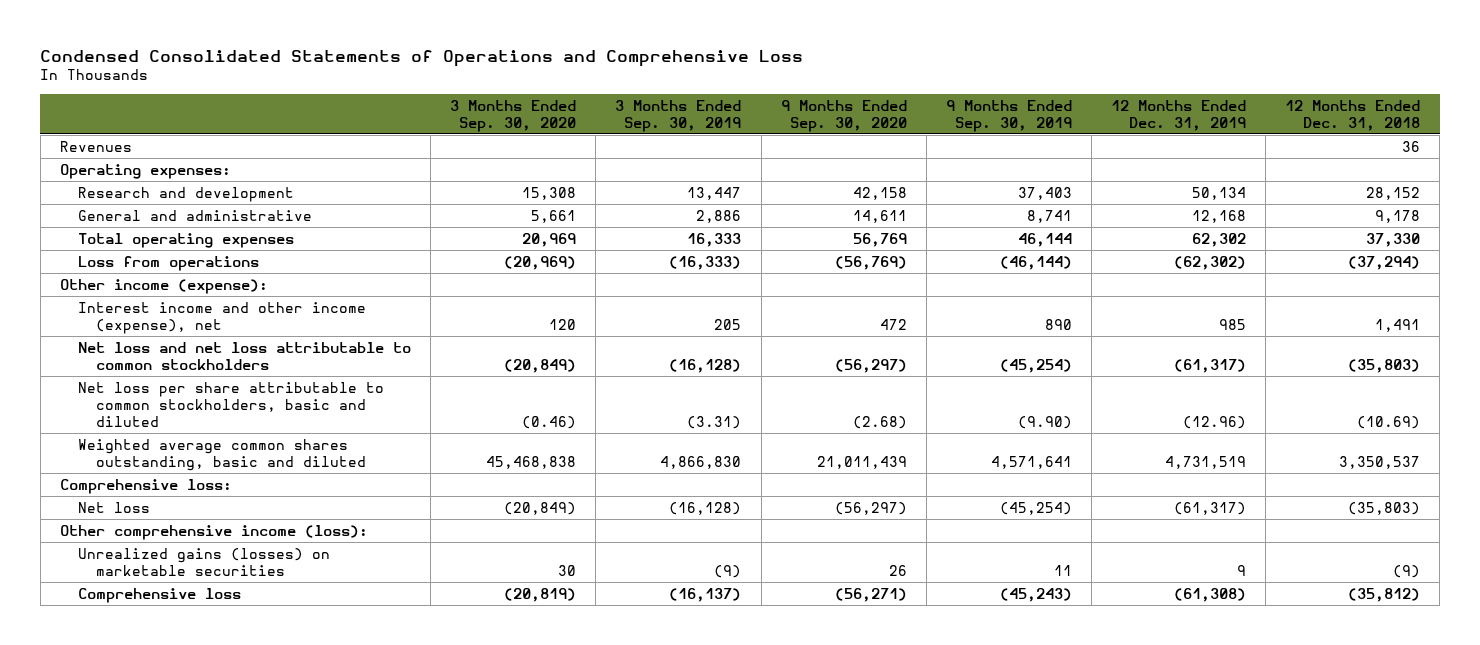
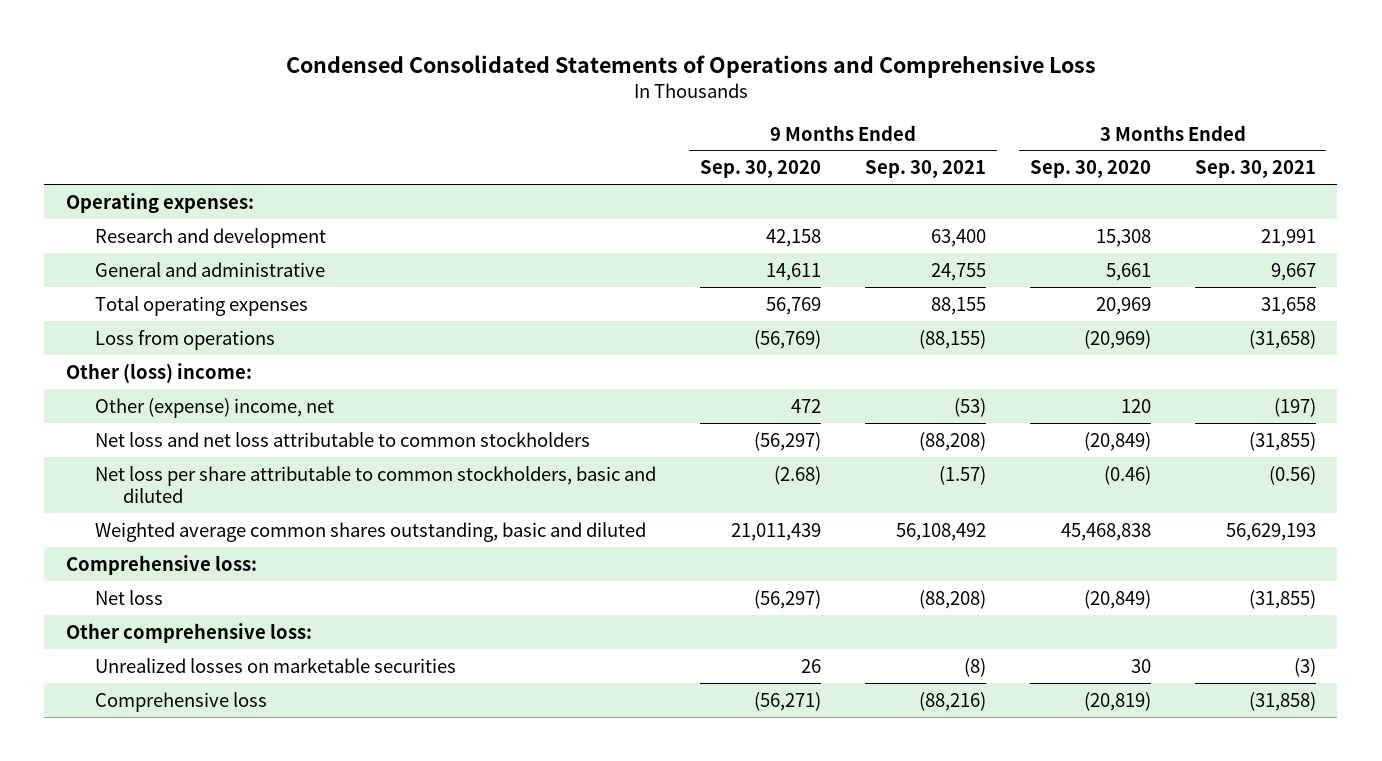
- | 3 Months Ended Sep. 30, 2020 | 3 Months Ended Sep. 30, 2019 | 9 Months Ended Sep. 30, 2020 | 9 Months Ended Sep. 30, 2019 | 12 Months Ended Dec. 31, 2019 | 12 Months Ended Dec. 31, 2018
+ | 9 Months Ended Sep. 30, 2020 | 9 Months Ended Sep. 30, 2021 | 3 Months Ended Sep. 30, 2020 | 3 Months Ended Sep. 30, 2021
- Revenues | | | | | | 36
- Other income (expense):
- Interest income and other income (expense), net | 120 | 205 | 472 | 890 | 985 | 1,491
+ Other (loss) income:
+ Other (expense) income, net | 472 | (53) | 120 | (197)
- Other comprehensive income (loss):
- Unrealized gains (losses) on marketable securities | 30 | (9) | 26 | 11 | 9 | (9)
+ Other comprehensive loss:
+ Unrealized losses on marketable securities | 26 | (8) | 30 | (3)

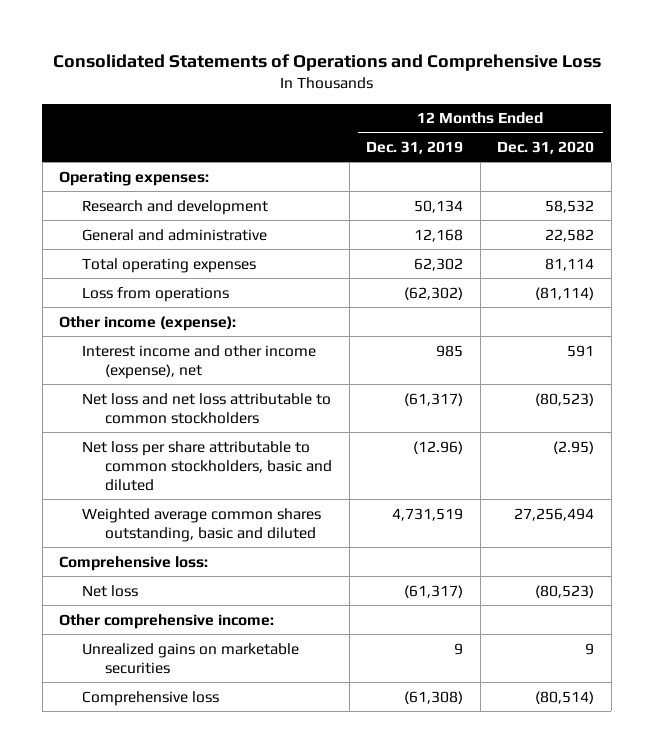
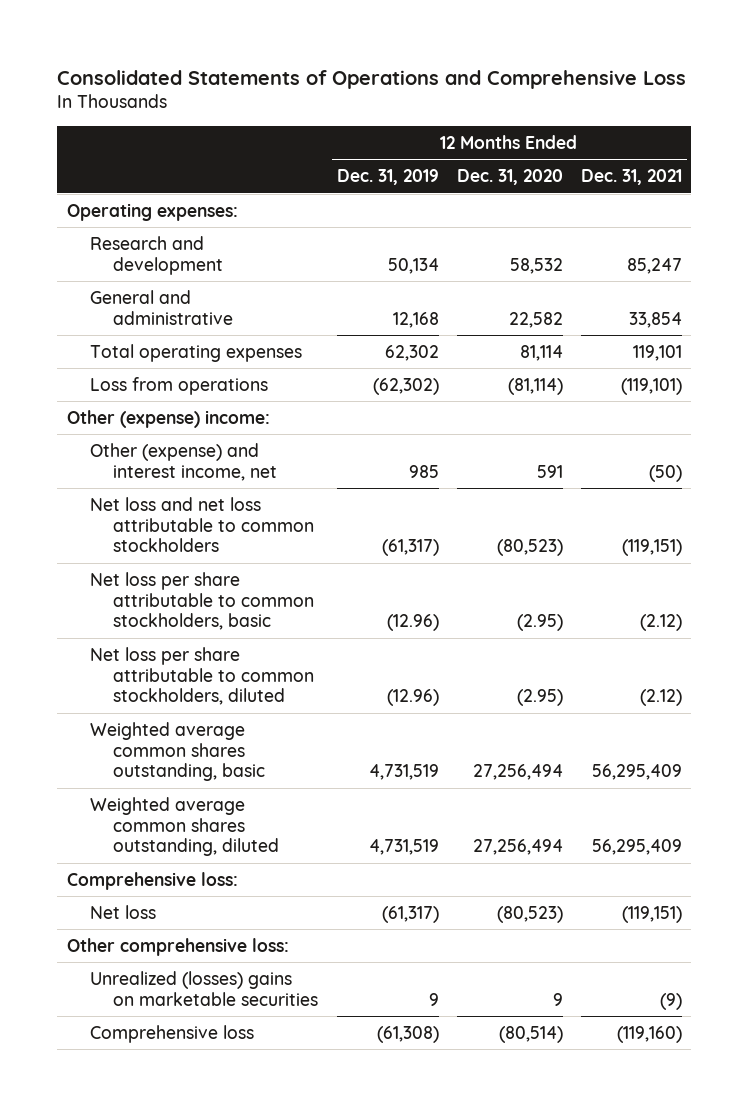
- | 12 Months Ended Dec. 31, 2019 | 12 Months Ended Dec. 31, 2020
+ | 12 Months Ended Dec. 31, 2019 | 12 Months Ended Dec. 31, 2020 | 12 Months Ended Dec. 31, 2021
- Other income (expense):
- Interest income and other income (expense), net | 985 | 591
+ Other (expense) income:
+ Other (expense) and interest income, net | 985 | 591 | (50)
- Net loss per share attributable to common stockholders, basic and diluted | (12.96) | (2.95)
- Weighted average common shares outstanding, basic and diluted | 4,731,519 | 27,256,494
+ Net loss per share attributable to common stockholders, basic | (12.96) | (2.95) | (2.12)
+ Net loss per share attributable to common stockholders, diluted | (12.96) | (2.95) | (2.12)
+ Weighted average common shares outstanding, basic | 4,731,519 | 27,256,494 | 56,295,409
+ Weighted average common shares outstanding, diluted | 4,731,519 | 27,256,494 | 56,295,409
- Other comprehensive income:
- Unrealized gains on marketable securities | 9 | 9
+ Other comprehensive loss:
+ Unrealized (losses) gains on marketable securities | 9 | 9 | (9)

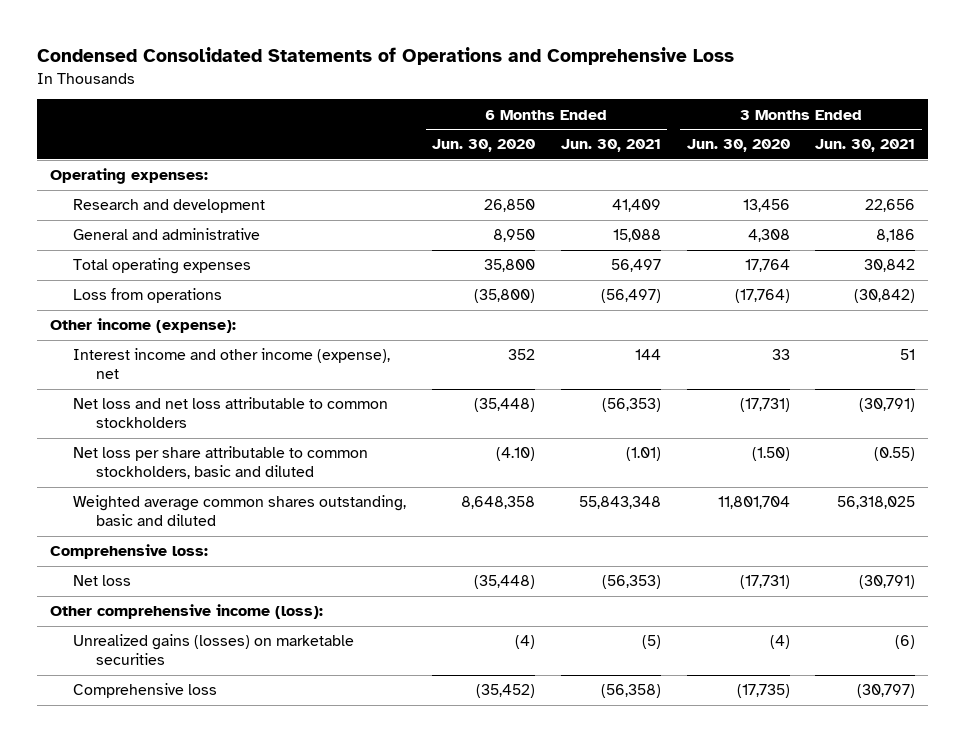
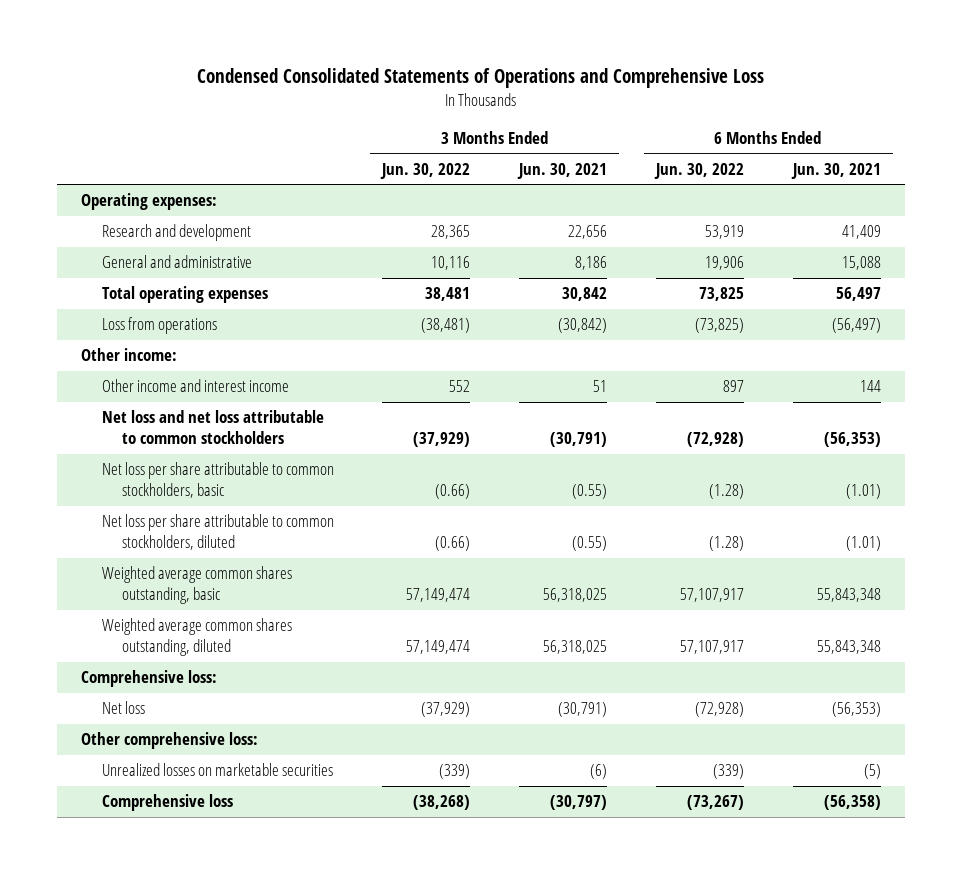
- | 6 Months Ended Jun. 30, 2020 | 6 Months Ended Jun. 30, 2021 | 3 Months Ended Jun. 30, 2020 | 3 Months Ended Jun. 30, 2021
+ | 3 Months Ended Jun. 30, 2022 | 3 Months Ended Jun. 30, 2021 | 6 Months Ended Jun. 30, 2022 | 6 Months Ended Jun. 30, 2021
- Other income (expense):
- Interest income and other income (expense), net | 352 | 144 | 33 | 51
+ Other income:
+ Other income and interest income | 552 | 51 | 897 | 144
- Net loss per share attributable to common stockholders, basic and diluted | (4.10) | (1.01) | (1.50) | (0.55)
- Weighted average common shares outstanding, basic and diluted | 8,648,358 | 55,843,348 | 11,801,704 | 56,318,025
+ Net loss per share attributable to common stockholders, basic | (0.66) | (0.55) | (1.28) | (1.01)
+ Net loss per share attributable to common stockholders, diluted | (0.66) | (0.55) | (1.28) | (1.01)
+ Weighted average common shares outstanding, basic | 57,149,474 | 56,318,025 | 57,107,917 | 55,843,348
+ Weighted average common shares outstanding, diluted | 57,149,474 | 56,318,025 | 57,107,917 | 55,843,348
- Other comprehensive income (loss):
- Unrealized gains (losses) on marketable securities | (4) | (5) | (4) | (6)
+ Other comprehensive loss:
+ Unrealized losses on marketable securities | (339) | (6) | (339) | (5)

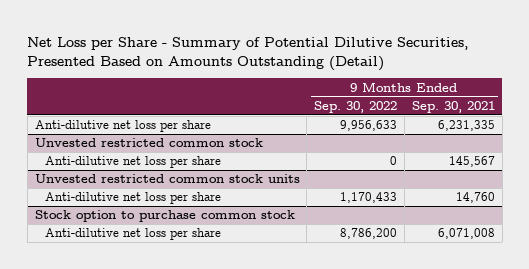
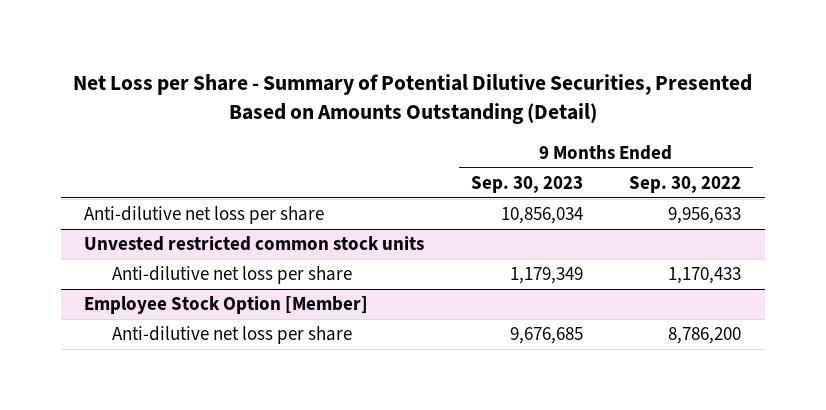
- | 9 Months Ended Sep. 30, 2022 | 9 Months Ended Sep. 30, 2021
+ | 9 Months Ended Sep. 30, 2023 | 9 Months Ended Sep. 30, 2022
- Unvested restricted common stock
- Anti-dilutive net loss per share | 0 | 145,567
- Stock option to purchase common stock
+ Employee Stock Option [Member]

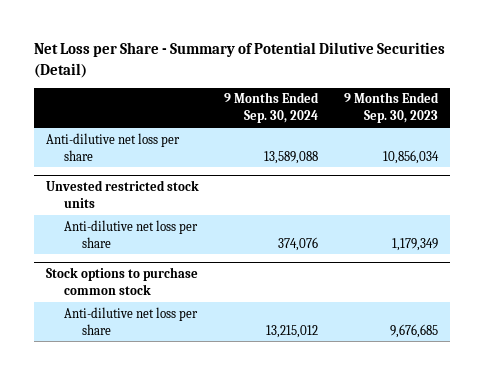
- Net Loss per Share - Summary of Potential Dilutive Securities, Presented Based on Amounts Outstanding (Detail)
+ Net Loss per Share - Summary of Potential Dilutive Securities (Detail)
- | 9 Months Ended Sep. 30, 2023 | 9 Months Ended Sep. 30, 2022
+ | 9 Months Ended Sep. 30, 2024 | 9 Months Ended Sep. 30, 2023
- Unvested restricted common stock units
+ Unvested restricted stock units
- Employee Stock Option [Member]
+ Stock options to purchase common stock

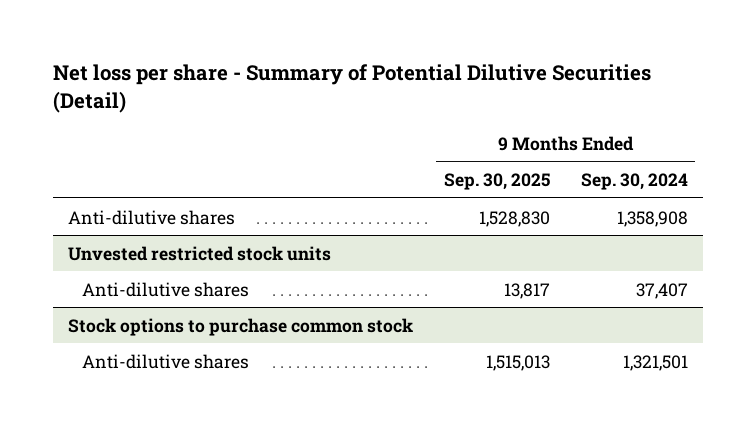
- Net Loss per Share - Summary of Potential Dilutive Securities (Detail)
+ Net loss per share - Summary of Potential Dilutive Securities (Detail)
- | 9 Months Ended Sep. 30, 2024 | 9 Months Ended Sep. 30, 2023
+ | 9 Months Ended Sep. 30, 2025 | 9 Months Ended Sep. 30, 2024
- Anti-dilutive net loss per share | 13,589,088 | 10,856,034
+ Anti-dilutive shares | 1,528,830 | 1,358,908
@ Unvested restricted stock units
- Anti-dilutive net loss per share | 374,076 | 1,179,349
+ Anti-dilutive shares | 13,817 | 37,407
@ Stock options to purchase common stock
- Anti-dilutive net loss per share | 13,215,012 | 9,676,685
+ Anti-dilutive shares | 1,515,013 | 1,321,501

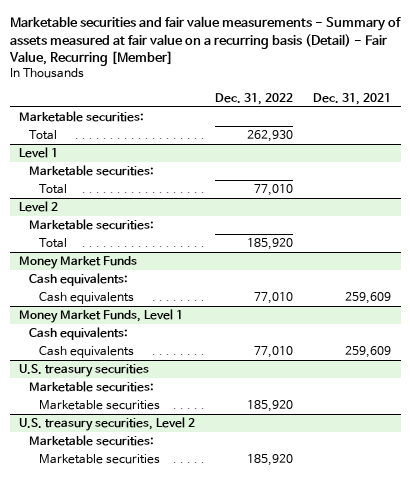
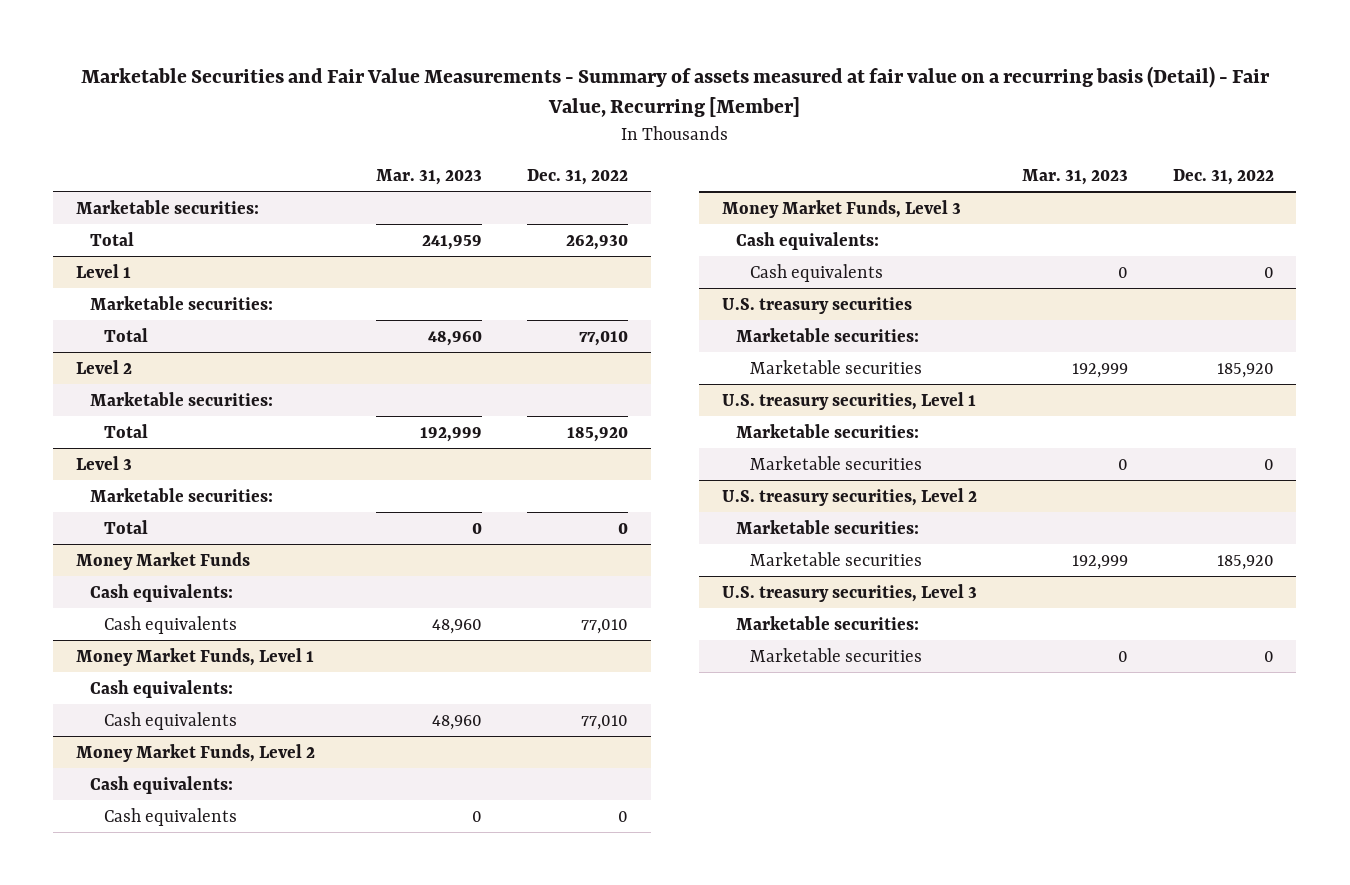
- Marketable securities and fair value measurements - Summary of assets measured at fair value on a recurring basis (Detail) - Fair Value, Recurring [Member]
+ Marketable Securities and Fair Value Measurements - Summary of assets measured at fair value on a recurring basis (Detail) - Fair Value, Recurring [Member]
- | Dec. 31, 2022 | Dec. 31, 2021
+ | Mar. 31, 2023 | Dec. 31, 2022
+ Level 3
+ Marketable securities:
+ Total | 0 | 0
+ Money Market Funds, Level 2
+ Cash equivalents:
+ Cash equivalents | 0 | 0
+ Money Market Funds, Level 3
+ Cash equivalents:
+ Cash equivalents | 0 | 0
+ U.S. treasury securities, Level 1
+ Marketable securities:
+ Marketable securities | 0 | 0
+ U.S. treasury securities, Level 3
+ Marketable securities:
+ Marketable securities | 0 | 0

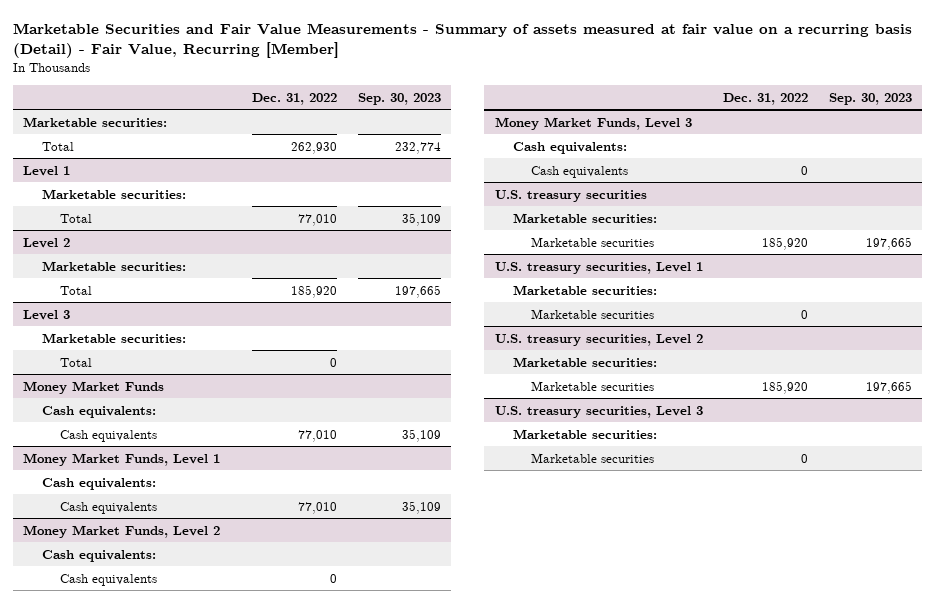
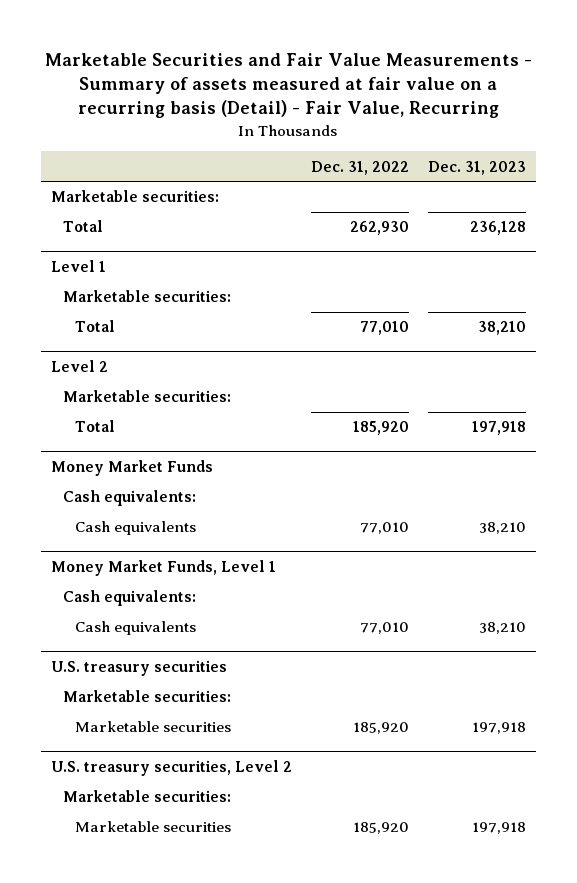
- Marketable Securities and Fair Value Measurements - Summary of assets measured at fair value on a recurring basis (Detail) - Fair Value, Recurring [Member]
+ Marketable Securities and Fair Value Measurements - Summary of assets measured at fair value on a recurring basis (Detail) - Fair Value, Recurring
- | Dec. 31, 2022 | Sep. 30, 2023
+ | Dec. 31, 2022 | Dec. 31, 2023
- Level 3
- Marketable securities:
- Total | 0 |
- Money Market Funds, Level 2
- Cash equivalents:
- Cash equivalents | 0 |
- Money Market Funds, Level 3
- Cash equivalents:
- Cash equivalents | 0 |
- U.S. treasury securities, Level 1
- Marketable securities:
- Marketable securities | 0 |
- U.S. treasury securities, Level 3
- Marketable securities:
- Marketable securities | 0 |

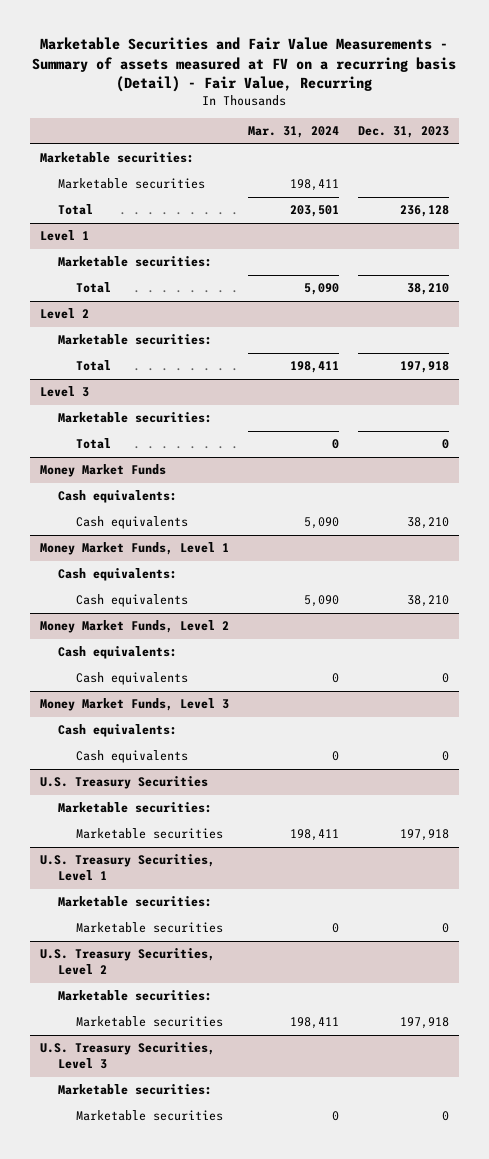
- Marketable Securities and Fair Value Measurements - Summary of assets measured at fair value on a recurring basis (Detail) - Fair Value, Recurring
+ Marketable Securities and Fair Value Measurements - Summary of assets measured at FV on a recurring basis (Detail) - Fair Value, Recurring
- | Dec. 31, 2022 | Dec. 31, 2023
+ | Mar. 31, 2024 | Dec. 31, 2023
+ Marketable securities | 198,411 |
+ Level 3
+ Marketable securities:
+ Total | 0 | 0
- U.S. treasury securities
+ Money Market Funds, Level 2
+ Cash equivalents:
+ Cash equivalents | 0 | 0
+ Money Market Funds, Level 3
+ Cash equivalents:
+ Cash equivalents | 0 | 0
+ U.S. Treasury Securities
- U.S. treasury securities, Level 2
+ U.S. Treasury Securities, Level 1
+ Marketable securities | 0 | 0
+ U.S. Treasury Securities, Level 2
+ Marketable securities:
+ U.S. Treasury Securities, Level 3
+ Marketable securities:
+ Marketable securities | 0 | 0

